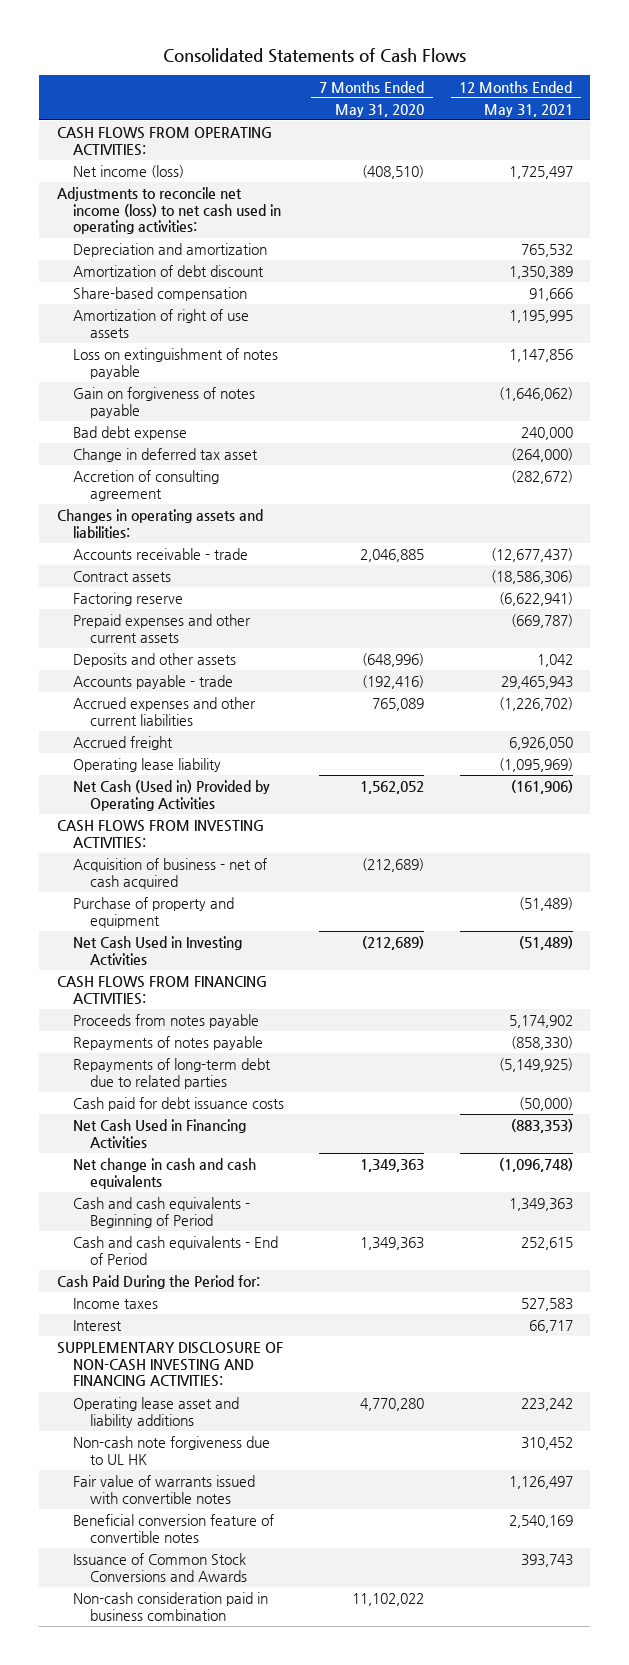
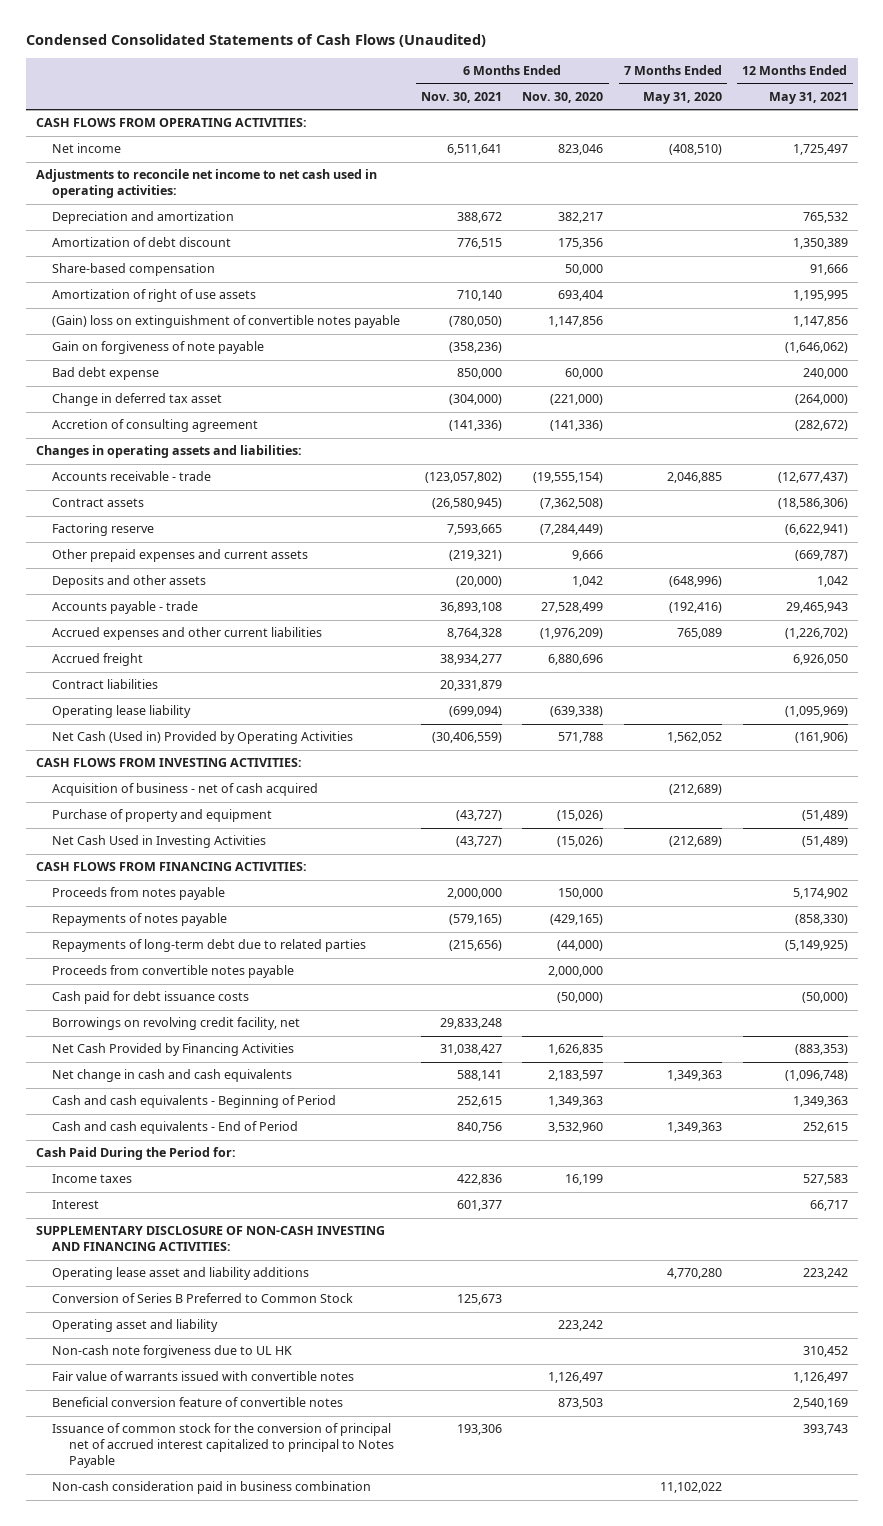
- Consolidated Statements of Cash Flows
+ Condensed Consolidated Statements of Cash Flows (Unaudited)
- | 7 Months Ended May 31, 2020 | 12 Months Ended May 31, 2021
+ | 6 Months Ended Nov. 30, 2021 | 6 Months Ended Nov. 30, 2020 | 7 Months Ended May 31, 2020 | 12 Months Ended May 31, 2021
- Net income (loss) | (408,510) | 1,725,497
- Adjustments to reconcile net income (loss) to net cash used in operating activities:
+ Net income | 6,511,641 | 823,046 | (408,510) | 1,725,497
+ Adjustments to reconcile net income to net cash used in operating activities:
- Loss on extinguishment of notes payable | | 1,147,856
- Gain on forgiveness of notes payable | | (1,646,062)
+ (Gain) loss on extinguishment of convertible notes payable | (780,050) | 1,147,856 | | 1,147,856
+ Gain on forgiveness of note payable | (358,236) | | | (1,646,062)
- Prepaid expenses and other current assets | | (669,787)
+ Other prepaid expenses and current assets | (219,321) | 9,666 | | (669,787)
+ Contract liabilities | 20,331,879 | | |
+ Proceeds from convertible notes payable | | 2,000,000 | |
- Net Cash Used in Financing Activities | | (883,353)
+ Borrowings on revolving credit facility, net | 29,833,248 | | |
+ Net Cash Provided by Financing Activities | 31,038,427 | 1,626,835 | | (883,353)
+ Conversion of Series B Preferred to Common Stock | 125,673 | | |
+ Operating asset and liability | | 223,242 | |
- Issuance of Common Stock Conversions and Awards | | 393,743
+ Issuance of common stock for the conversion of principal net of accrued interest capitalized to principal to Notes Payable | 193,306 | | | 393,743

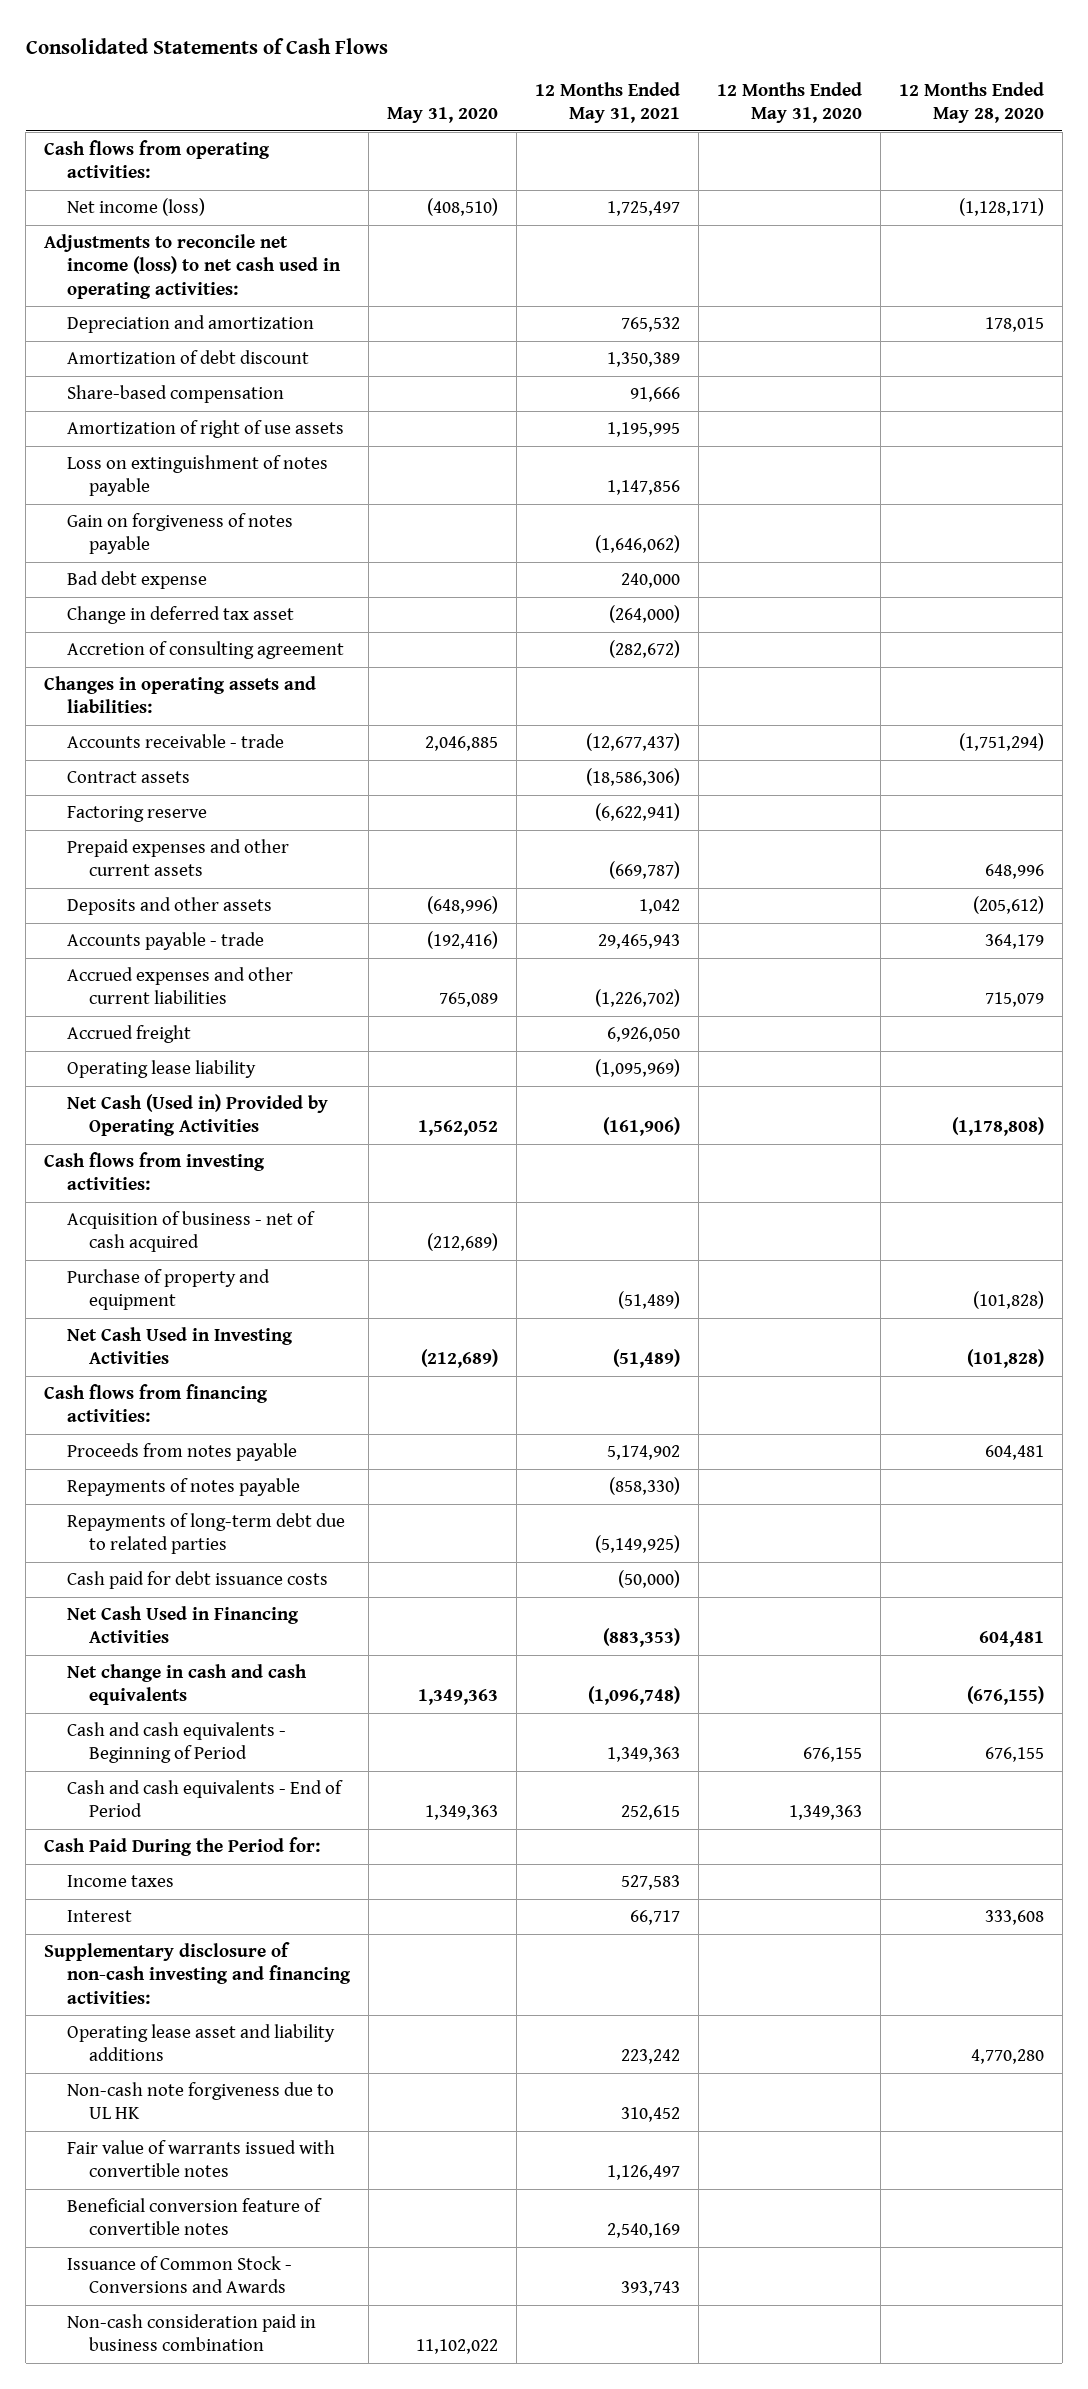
- Condensed Consolidated Statements of Cash Flows (Unaudited)
+ Consolidated Statements of Cash Flows
- | 6 Months Ended Nov. 30, 2021 | 6 Months Ended Nov. 30, 2020 | 7 Months Ended May 31, 2020 | 12 Months Ended May 31, 2021
+ | May 31, 2020 | 12 Months Ended May 31, 2021 | 12 Months Ended May 31, 2020 | 12 Months Ended May 28, 2020
- CASH FLOWS FROM OPERATING ACTIVITIES:
- Net income | 6,511,641 | 823,046 | (408,510) | 1,725,497
- Adjustments to reconcile net income to net cash used in operating activities:
+ Cash flows from operating activities:
+ Net income (loss) | (408,510) | 1,725,497 | | (1,128,171)
+ Adjustments to reconcile net income (loss) to net cash used in operating activities:
- (Gain) loss on extinguishment of convertible notes payable | (780,050) | 1,147,856 | | 1,147,856
- Gain on forgiveness of note payable | (358,236) | | | (1,646,062)
+ Loss on extinguishment of notes payable | | 1,147,856 | |
+ Gain on forgiveness of notes payable | | (1,646,062) | |
- Other prepaid expenses and current assets | (219,321) | 9,666 | | (669,787)
+ Prepaid expenses and other current assets | | (669,787) | | 648,996
- Contract liabilities | 20,331,879 | | |
- CASH FLOWS FROM INVESTING ACTIVITIES:
+ Cash flows from investing activities:
- CASH FLOWS FROM FINANCING ACTIVITIES:
+ Cash flows from financing activities:
- Proceeds from convertible notes payable | | 2,000,000 | |
- Borrowings on revolving credit facility, net | 29,833,248 | | |
- Net Cash Provided by Financing Activities | 31,038,427 | 1,626,835 | | (883,353)
+ Net Cash Used in Financing Activities | | (883,353) | | 604,481
- SUPPLEMENTARY DISCLOSURE OF NON-CASH INVESTING AND FINANCING ACTIVITIES:
+ Supplementary disclosure of non-cash investing and financing activities:
- Conversion of Series B Preferred to Common Stock | 125,673 | | |
- Operating asset and liability | | 223,242 | |
- Issuance of common stock for the conversion of principal net of accrued interest capitalized to principal to Notes Payable | 193,306 | | | 393,743
+ Issuance of Common Stock - Conversions and Awards | | 393,743 | |

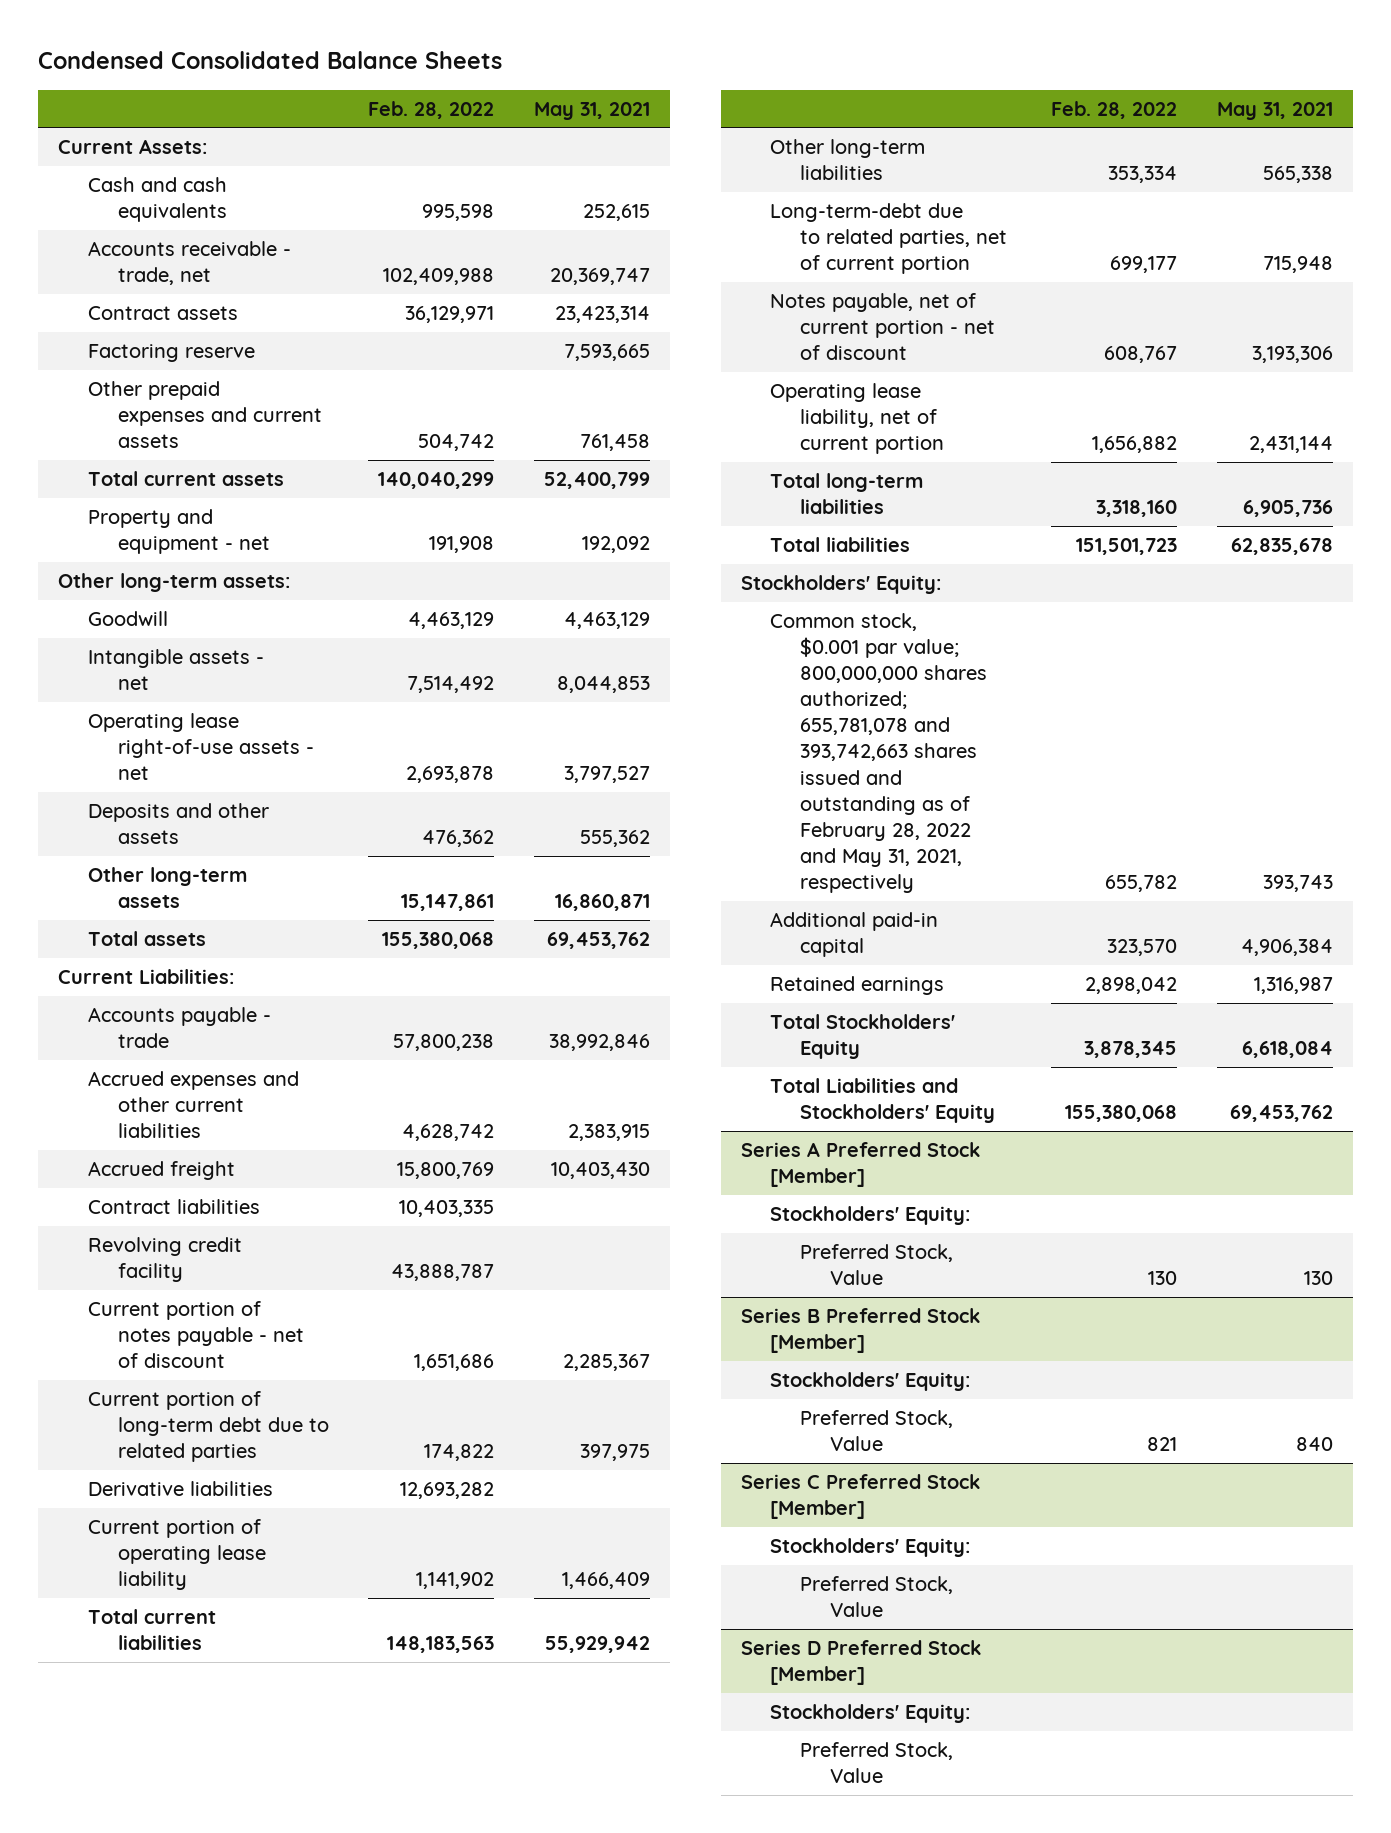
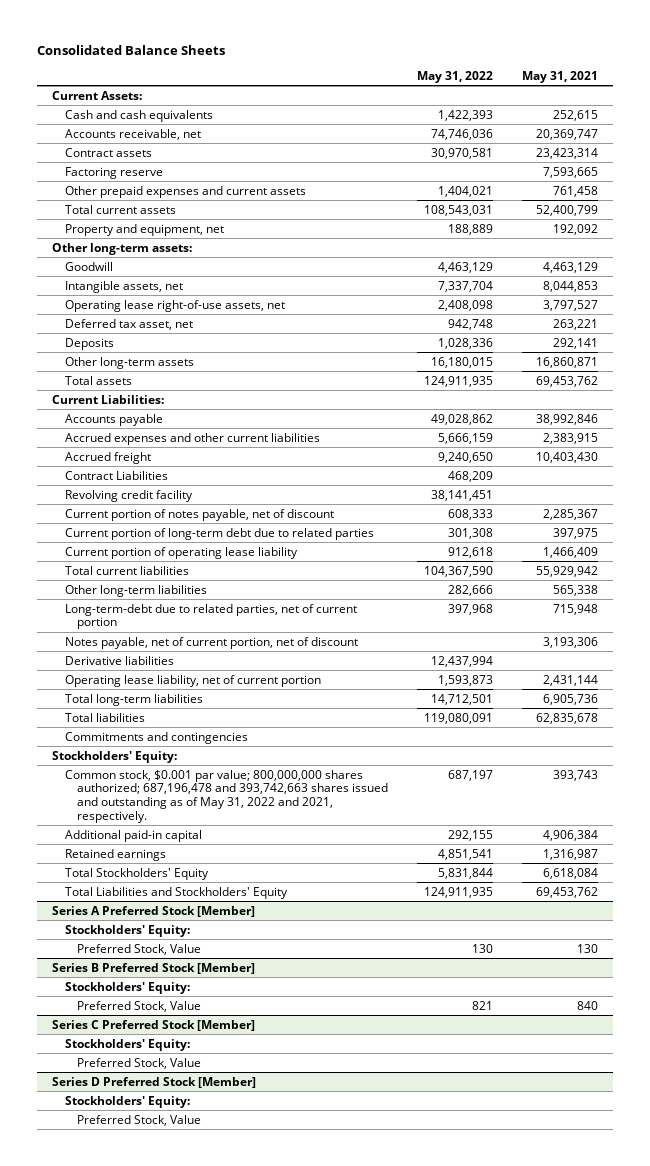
- Condensed Consolidated Balance Sheets
+ Consolidated Balance Sheets
- | Feb. 28, 2022 | May 31, 2021
+ | May 31, 2022 | May 31, 2021
- Accounts receivable - trade, net | 102,409,988 | 20,369,747
+ Accounts receivable, net | 74,746,036 | 20,369,747
- Property and equipment - net | 191,908 | 192,092
+ Property and equipment, net | 188,889 | 192,092
- Intangible assets - net | 7,514,492 | 8,044,853
- Operating lease right-of-use assets - net | 2,693,878 | 3,797,527
- Deposits and other assets | 476,362 | 555,362
+ Intangible assets, net | 7,337,704 | 8,044,853
+ Operating lease right-of-use assets, net | 2,408,098 | 3,797,527
+ Deferred tax asset, net | 942,748 | 263,221
+ Deposits | 1,028,336 | 292,141
- Accounts payable - trade | 57,800,238 | 38,992,846
+ Accounts payable | 49,028,862 | 38,992,846
- Contract liabilities | 10,403,335 |
+ Contract Liabilities | 468,209 |
- Current portion of notes payable - net of discount | 1,651,686 | 2,285,367
+ Current portion of notes payable, net of discount | 608,333 | 2,285,367
- Notes payable, net of current portion - net of discount | 608,767 | 3,193,306
+ Notes payable, net of current portion, net of discount | | 3,193,306
moved down: Derivative liabilities | 12,437,994 |
+ Commitments and contingencies
- Common stock, $0.001 par value; 800,000,000 shares authorized; 655,781,078 and 393,742,663 shares issued and outstanding as of February 28, 2022 and May 31, 2021, respectively | 655,782 | 393,743
+ Common stock, $0.001 par value; 800,000,000 shares authorized; 687,196,478 and 393,742,663 shares issued and outstanding as of May 31, 2022 and 2021, respectively. | 687,197 | 393,743

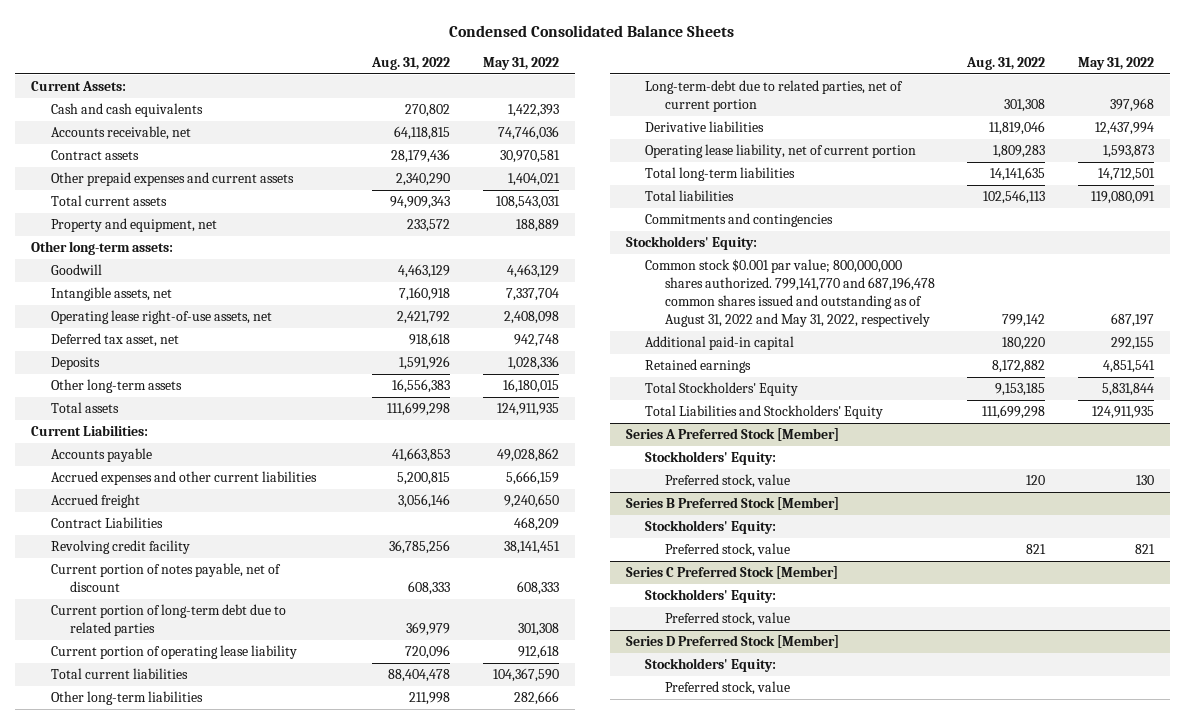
- Consolidated Balance Sheets
+ Condensed Consolidated Balance Sheets
- | May 31, 2022 | May 31, 2021
+ | Aug. 31, 2022 | May 31, 2022
- Factoring reserve | | 7,593,665
- Notes payable, net of current portion, net of discount | | 3,193,306
- Common stock, $0.001 par value; 800,000,000 shares authorized; 687,196,478 and 393,742,663 shares issued and outstanding as of May 31, 2022 and 2021, respectively. | 687,197 | 393,743
+ Common stock $0.001 par value; 800,000,000 shares authorized. 799,141,770 and 687,196,478 common shares issued and outstanding as of August 31, 2022 and May 31, 2022, respectively | 799,142 | 687,197
@ Series A Preferred Stock [Member]
- Preferred Stock, Value | 130 | 130
+ Preferred stock, value | 120 | 130
@ Series B Preferred Stock [Member]
- Preferred Stock, Value | 821 | 840
+ Preferred stock, value | 821 | 821
@ Series C Preferred Stock [Member]
- Preferred Stock, Value
+ Preferred stock, value
@ Series D Preferred Stock [Member]
- Preferred Stock, Value
+ Preferred stock, value

